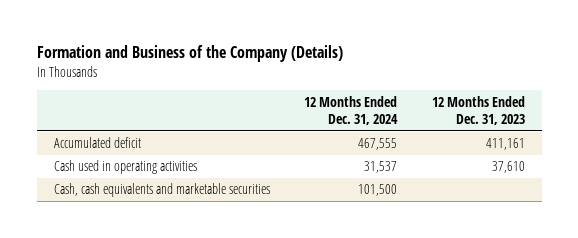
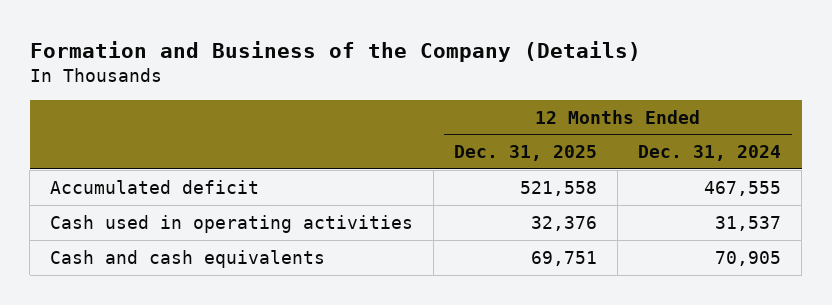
- | 12 Months Ended Dec. 31, 2024 | 12 Months Ended Dec. 31, 2023
+ | 12 Months Ended Dec. 31, 2025 | 12 Months Ended Dec. 31, 2024
- Cash, cash equivalents and marketable securities | 101,500 |
+ Cash and cash equivalents | 69,751 | 70,905

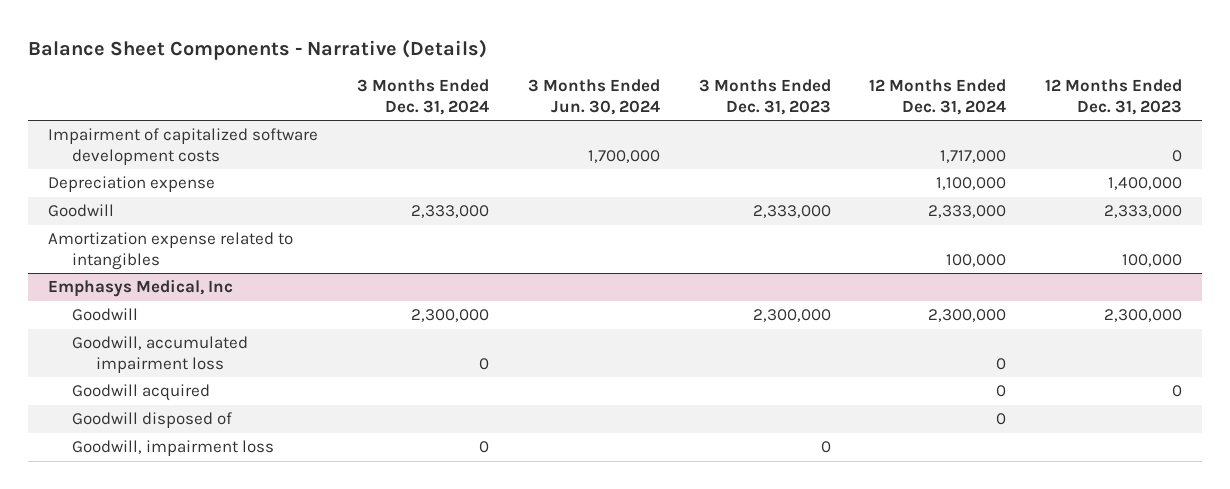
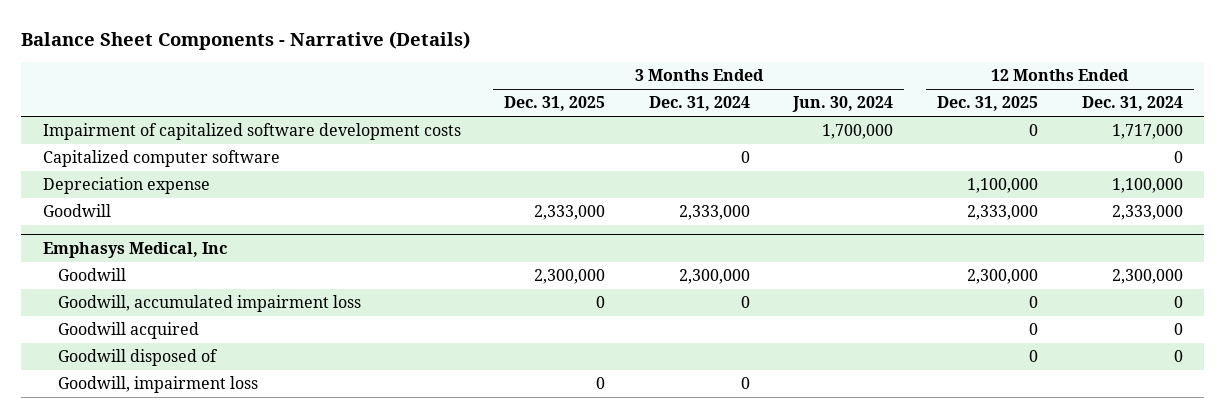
- | 3 Months Ended Dec. 31, 2024 | 3 Months Ended Jun. 30, 2024 | 3 Months Ended Dec. 31, 2023 | 12 Months Ended Dec. 31, 2024 | 12 Months Ended Dec. 31, 2023
+ | 3 Months Ended Dec. 31, 2025 | 3 Months Ended Dec. 31, 2024 | 3 Months Ended Jun. 30, 2024 | 12 Months Ended Dec. 31, 2025 | 12 Months Ended Dec. 31, 2024
+ Capitalized computer software | | 0 | | | 0
- Amortization expense related to intangibles | | | | 100,000 | 100,000

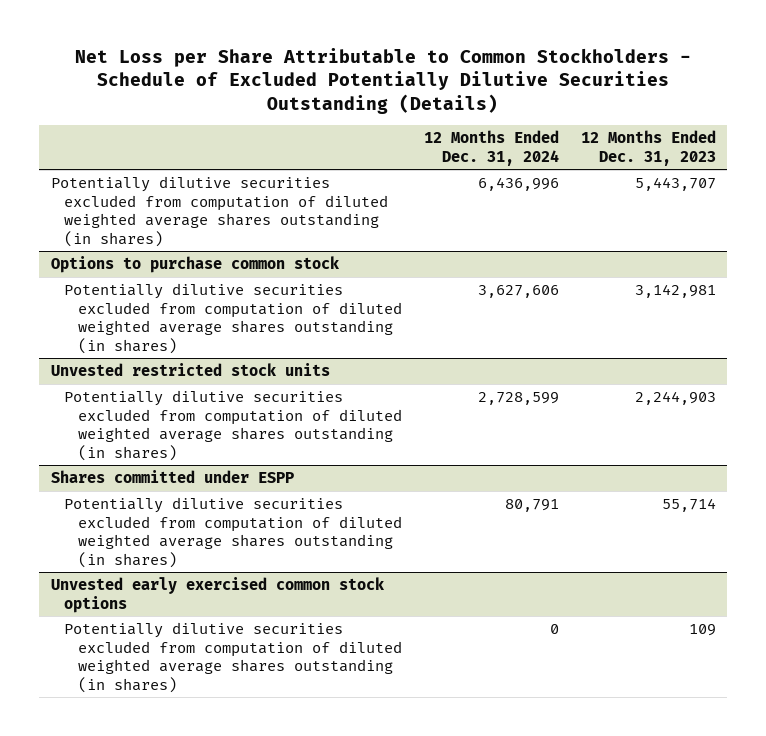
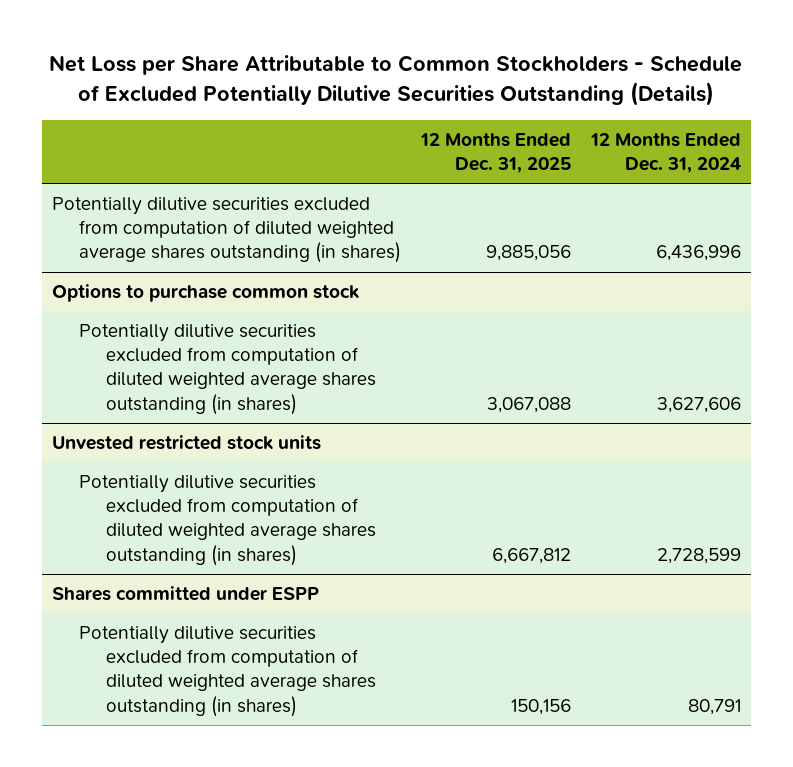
- | 12 Months Ended Dec. 31, 2024 | 12 Months Ended Dec. 31, 2023
+ | 12 Months Ended Dec. 31, 2025 | 12 Months Ended Dec. 31, 2024
- Unvested early exercised common stock options
- Potentially dilutive securities excluded from computation of diluted weighted average shares outstanding (in shares) | 0 | 109

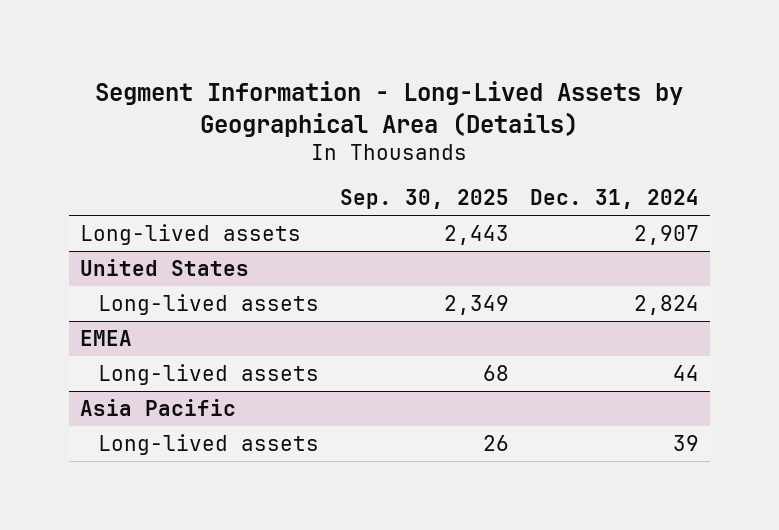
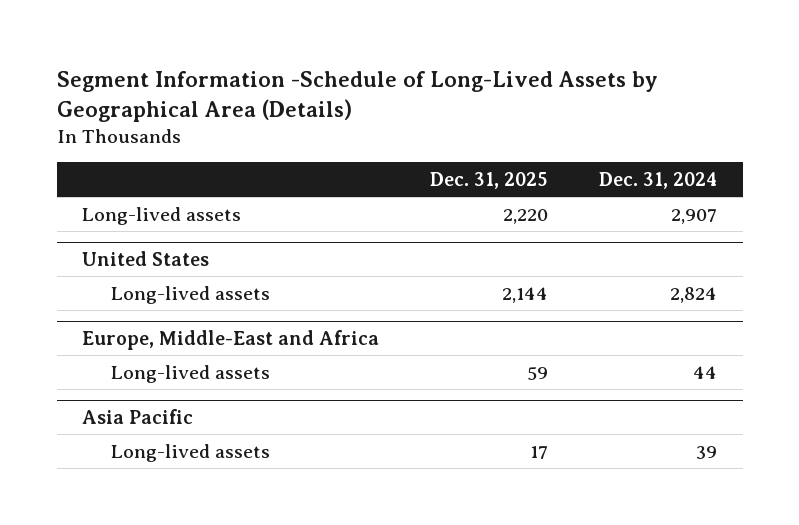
- Segment Information - Long-Lived Assets by Geographical Area (Details)
+ Segment Information -Schedule of Long-Lived Assets by Geographical Area (Details)
- | Sep. 30, 2025 | Dec. 31, 2024
+ | Dec. 31, 2025 | Dec. 31, 2024
- EMEA
+ Europe, Middle-East and Africa

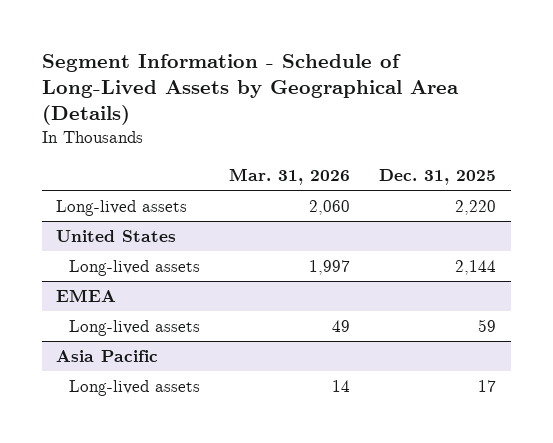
- Segment Information -Schedule of Long-Lived Assets by Geographical Area (Details)
+ Segment Information - Schedule of Long-Lived Assets by Geographical Area (Details)
- | Dec. 31, 2025 | Dec. 31, 2024
+ | Mar. 31, 2026 | Dec. 31, 2025
- Europe, Middle-East and Africa
+ EMEA

